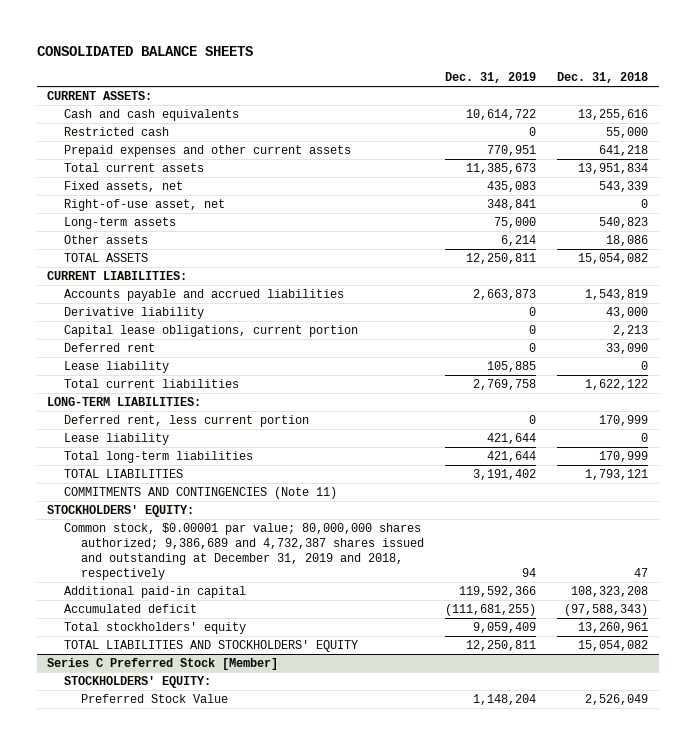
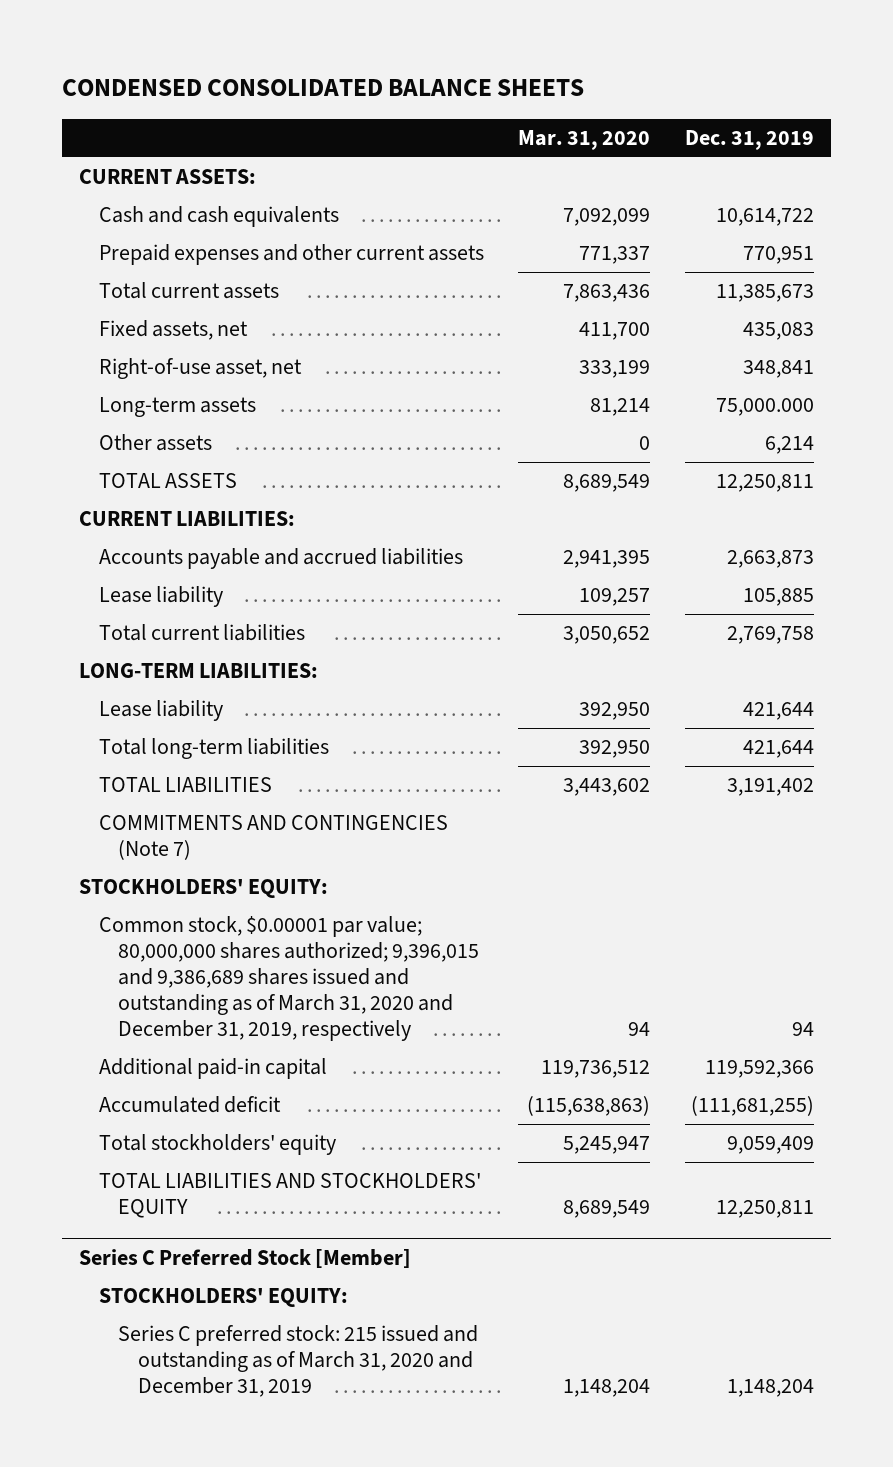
- CONSOLIDATED BALANCE SHEETS
+ CONDENSED CONSOLIDATED BALANCE SHEETS
- | Dec. 31, 2019 | Dec. 31, 2018
+ | Mar. 31, 2020 | Dec. 31, 2019
- Restricted cash | 0 | 55,000
- Long-term assets | 75,000 | 540,823
+ Long-term assets | 81,214 | 75,000.000
- Derivative liability | 0 | 43,000
- Capital lease obligations, current portion | 0 | 2,213
- Deferred rent | 0 | 33,090
- Deferred rent, less current portion | 0 | 170,999
- COMMITMENTS AND CONTINGENCIES (Note 11)
+ COMMITMENTS AND CONTINGENCIES (Note 7)
- Common stock, $0.00001 par value; 80,000,000 shares authorized; 9,386,689 and 4,732,387 shares issued and outstanding at December 31, 2019 and 2018, respectively | 94 | 47
+ Common stock, $0.00001 par value; 80,000,000 shares authorized; 9,396,015 and 9,386,689 shares issued and outstanding as of March 31, 2020 and December 31, 2019, respectively | 94 | 94
@ Series C Preferred Stock [Member]
- Preferred Stock Value | 1,148,204 | 2,526,049
+ Series C preferred stock: 215 issued and outstanding as of March 31, 2020 and December 31, 2019 | 1,148,204 | 1,148,204

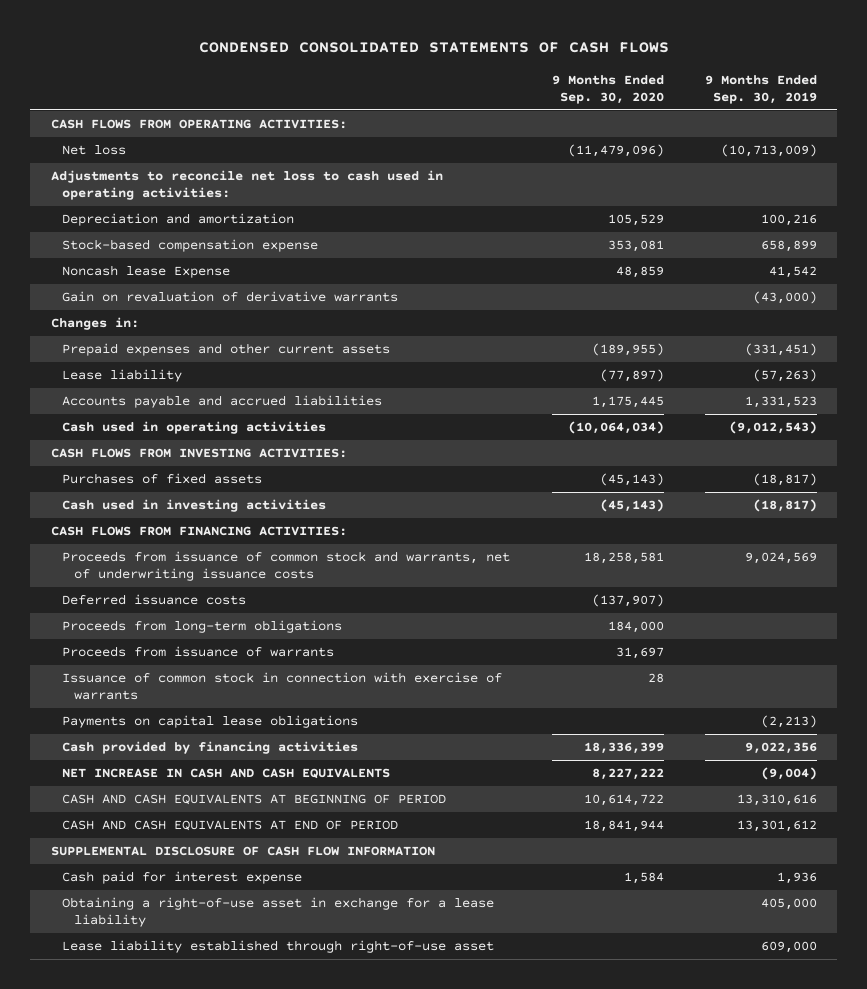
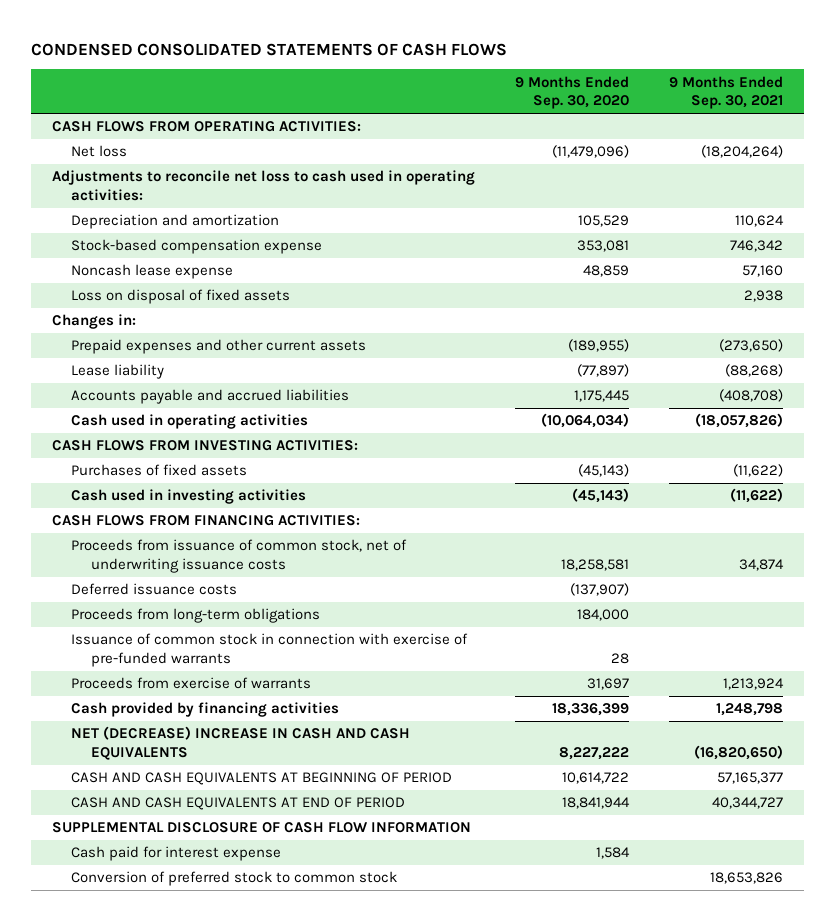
- | 9 Months Ended Sep. 30, 2020 | 9 Months Ended Sep. 30, 2019
+ | 9 Months Ended Sep. 30, 2020 | 9 Months Ended Sep. 30, 2021
- Noncash lease Expense | 48,859 | 41,542
- Gain on revaluation of derivative warrants | | (43,000)
+ Noncash lease expense | 48,859 | 57,160
+ Loss on disposal of fixed assets | | 2,938
- Proceeds from issuance of common stock and warrants, net of underwriting issuance costs | 18,258,581 | 9,024,569
+ Proceeds from issuance of common stock, net of underwriting issuance costs | 18,258,581 | 34,874
- Proceeds from issuance of warrants | 31,697 |
- Issuance of common stock in connection with exercise of warrants | 28 |
- Payments on capital lease obligations | | (2,213)
+ Issuance of common stock in connection with exercise of pre-funded warrants | 28 |
+ Proceeds from exercise of warrants | 31,697 | 1,213,924
- NET INCREASE IN CASH AND CASH EQUIVALENTS | 8,227,222 | (9,004)
+ NET (DECREASE) INCREASE IN CASH AND CASH EQUIVALENTS | 8,227,222 | (16,820,650)
- Obtaining a right-of-use asset in exchange for a lease liability | | 405,000
- Lease liability established through right-of-use asset | | 609,000
+ Conversion of preferred stock to common stock | | 18,653,826

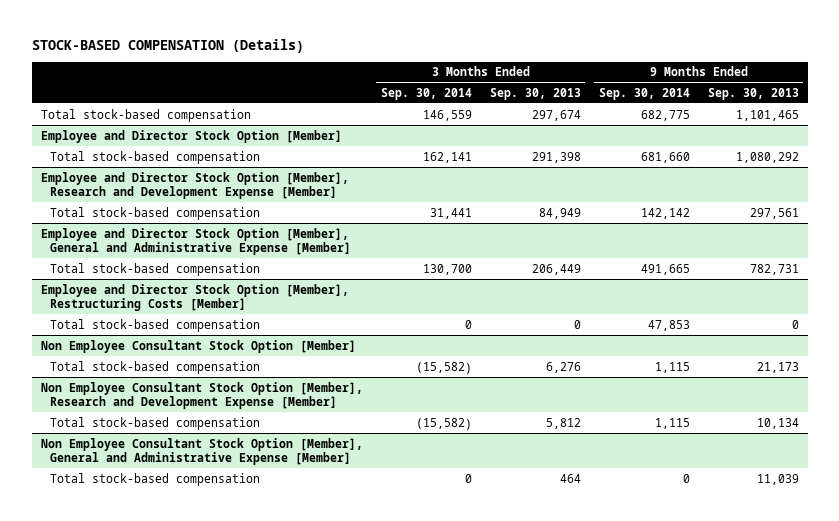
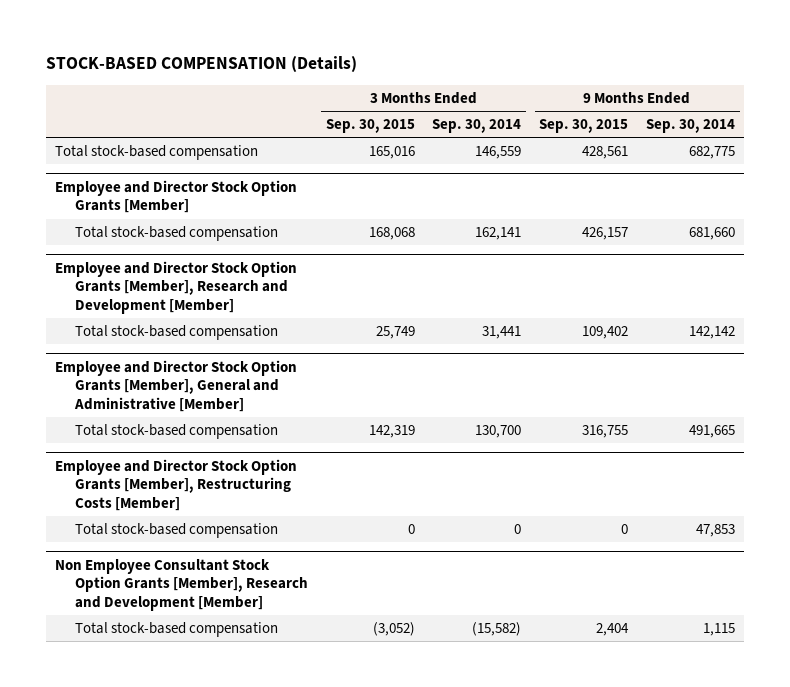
- | 3 Months Ended Sep. 30, 2014 | 3 Months Ended Sep. 30, 2013 | 9 Months Ended Sep. 30, 2014 | 9 Months Ended Sep. 30, 2013
+ | 3 Months Ended Sep. 30, 2015 | 3 Months Ended Sep. 30, 2014 | 9 Months Ended Sep. 30, 2015 | 9 Months Ended Sep. 30, 2014
- Employee and Director Stock Option [Member]
+ Employee and Director Stock Option Grants [Member]
- Employee and Director Stock Option [Member], Research and Development Expense [Member]
+ Employee and Director Stock Option Grants [Member], Research and Development [Member]
- Employee and Director Stock Option [Member], General and Administrative Expense [Member]
+ Employee and Director Stock Option Grants [Member], General and Administrative [Member]
- Employee and Director Stock Option [Member], Restructuring Costs [Member]
+ Employee and Director Stock Option Grants [Member], Restructuring Costs [Member]
- Non Employee Consultant Stock Option [Member]
- Total stock-based compensation | (15,582) | 6,276 | 1,115 | 21,173
- Non Employee Consultant Stock Option [Member], Research and Development Expense [Member]
+ Non Employee Consultant Stock Option Grants [Member], Research and Development [Member]
- Non Employee Consultant Stock Option [Member], General and Administrative Expense [Member]
- Total stock-based compensation | 0 | 464 | 0 | 11,039

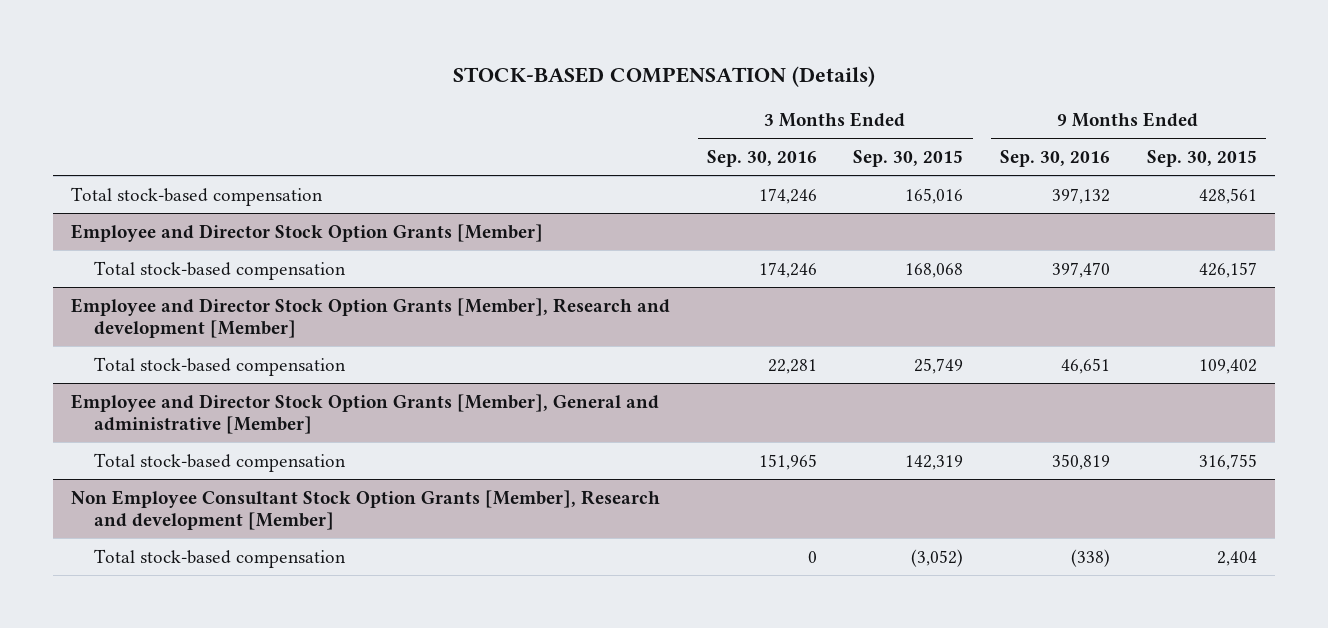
- | 3 Months Ended Sep. 30, 2015 | 3 Months Ended Sep. 30, 2014 | 9 Months Ended Sep. 30, 2015 | 9 Months Ended Sep. 30, 2014
+ | 3 Months Ended Sep. 30, 2016 | 3 Months Ended Sep. 30, 2015 | 9 Months Ended Sep. 30, 2016 | 9 Months Ended Sep. 30, 2015
- Employee and Director Stock Option Grants [Member], Research and Development [Member]
+ Employee and Director Stock Option Grants [Member], Research and development [Member]
- Employee and Director Stock Option Grants [Member], General and Administrative [Member]
+ Employee and Director Stock Option Grants [Member], General and administrative [Member]
- Employee and Director Stock Option Grants [Member], Restructuring Costs [Member]
- Total stock-based compensation | 0 | 0 | 0 | 47,853
- Non Employee Consultant Stock Option Grants [Member], Research and Development [Member]
+ Non Employee Consultant Stock Option Grants [Member], Research and development [Member]

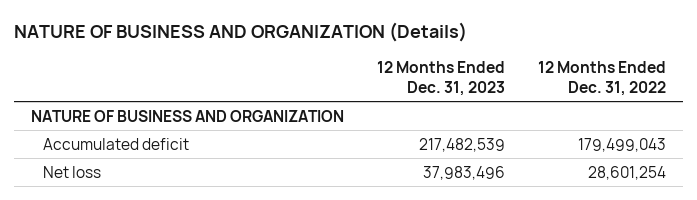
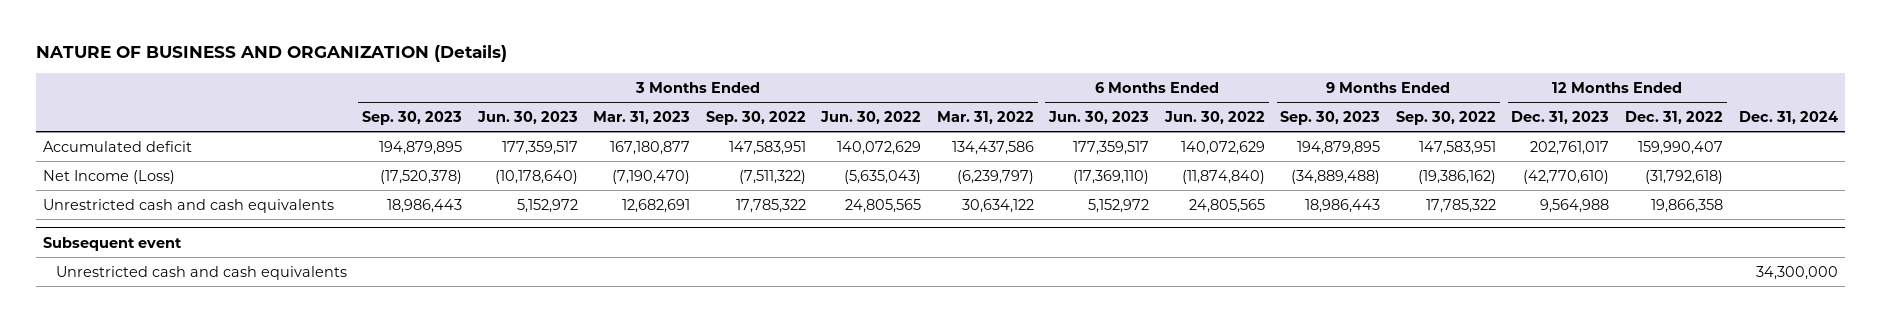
- | 12 Months Ended Dec. 31, 2023 | 12 Months Ended Dec. 31, 2022
+ | 3 Months Ended Sep. 30, 2023 | 3 Months Ended Jun. 30, 2023 | 3 Months Ended Mar. 31, 2023 | 3 Months Ended Sep. 30, 2022 | 3 Months Ended Jun. 30, 2022 | 3 Months Ended Mar. 31, 2022 | 6 Months Ended Jun. 30, 2023 | 6 Months Ended Jun. 30, 2022 | 9 Months Ended Sep. 30, 2023 | 9 Months Ended Sep. 30, 2022 | 12 Months Ended Dec. 31, 2023 | 12 Months Ended Dec. 31, 2022 | Dec. 31, 2024
- NATURE OF BUSINESS AND ORGANIZATION
- Accumulated deficit | 217,482,539 | 179,499,043
- Net loss | 37,983,496 | 28,601,254
+ Accumulated deficit | 194,879,895 | 177,359,517 | 167,180,877 | 147,583,951 | 140,072,629 | 134,437,586 | 177,359,517 | 140,072,629 | 194,879,895 | 147,583,951 | 202,761,017 | 159,990,407 |
+ Net Income (Loss) | (17,520,378) | (10,178,640) | (7,190,470) | (7,511,322) | (5,635,043) | (6,239,797) | (17,369,110) | (11,874,840) | (34,889,488) | (19,386,162) | (42,770,610) | (31,792,618) |
+ Unrestricted cash and cash equivalents | 18,986,443 | 5,152,972 | 12,682,691 | 17,785,322 | 24,805,565 | 30,634,122 | 5,152,972 | 24,805,565 | 18,986,443 | 17,785,322 | 9,564,988 | 19,866,358 |
+ Subsequent event
+ Unrestricted cash and cash equivalents | | | | | | | | | | | | | 34,300,000

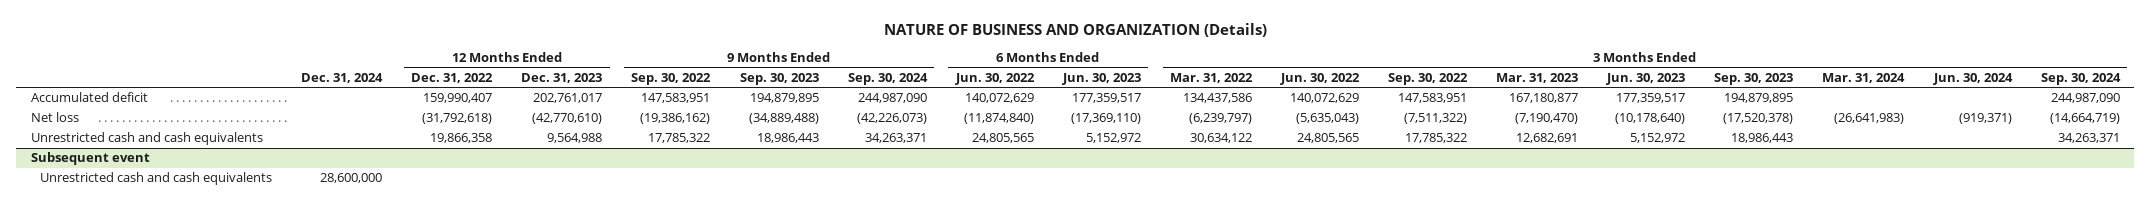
- | 3 Months Ended Sep. 30, 2023 | 3 Months Ended Jun. 30, 2023 | 3 Months Ended Mar. 31, 2023 | 3 Months Ended Sep. 30, 2022 | 3 Months Ended Jun. 30, 2022 | 3 Months Ended Mar. 31, 2022 | 6 Months Ended Jun. 30, 2023 | 6 Months Ended Jun. 30, 2022 | 9 Months Ended Sep. 30, 2023 | 9 Months Ended Sep. 30, 2022 | 12 Months Ended Dec. 31, 2023 | 12 Months Ended Dec. 31, 2022 | Dec. 31, 2024
+ | Dec. 31, 2024 | 12 Months Ended Dec. 31, 2022 | 12 Months Ended Dec. 31, 2023 | 9 Months Ended Sep. 30, 2022 | 9 Months Ended Sep. 30, 2023 | 9 Months Ended Sep. 30, 2024 | 6 Months Ended Jun. 30, 2022 | 6 Months Ended Jun. 30, 2023 | 3 Months Ended Mar. 31, 2022 | 3 Months Ended Jun. 30, 2022 | 3 Months Ended Sep. 30, 2022 | 3 Months Ended Mar. 31, 2023 | 3 Months Ended Jun. 30, 2023 | 3 Months Ended Sep. 30, 2023 | 3 Months Ended Mar. 31, 2024 | 3 Months Ended Jun. 30, 2024 | 3 Months Ended Sep. 30, 2024
- Net Income (Loss) | (17,520,378) | (10,178,640) | (7,190,470) | (7,511,322) | (5,635,043) | (6,239,797) | (17,369,110) | (11,874,840) | (34,889,488) | (19,386,162) | (42,770,610) | (31,792,618) |
+ Net loss | | (31,792,618) | (42,770,610) | (19,386,162) | (34,889,488) | (42,226,073) | (11,874,840) | (17,369,110) | (6,239,797) | (5,635,043) | (7,511,322) | (7,190,470) | (10,178,640) | (17,520,378) | (26,641,983) | (919,371) | (14,664,719)
@ Subsequent event
- Unrestricted cash and cash equivalents | | | | | | | | | | | | | 34,300,000
+ Unrestricted cash and cash equivalents | 28,600,000 | | | | | | | | | | | | | | | |

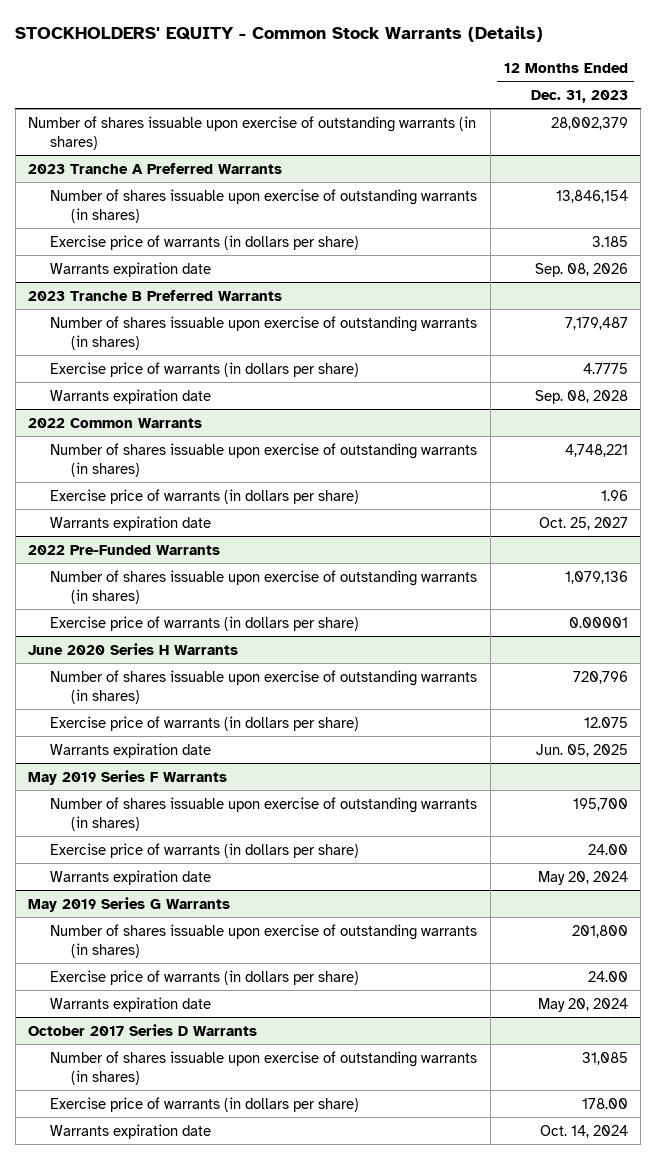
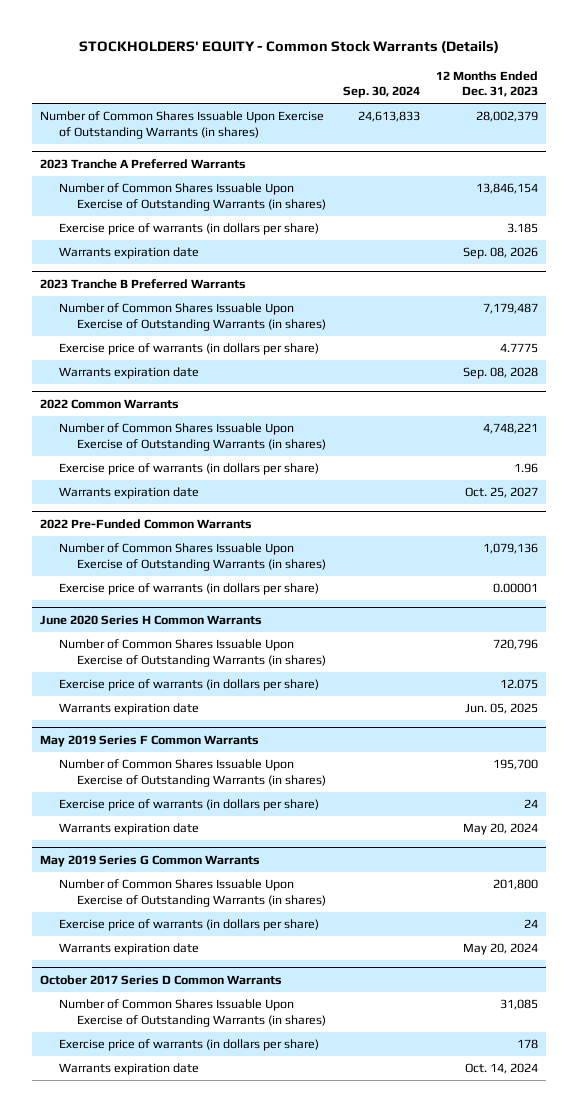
- | 12 Months Ended Dec. 31, 2023
+ | Sep. 30, 2024 | 12 Months Ended Dec. 31, 2023
- Number of shares issuable upon exercise of outstanding warrants (in shares) | 28,002,379
+ Number of Common Shares Issuable Upon Exercise of Outstanding Warrants (in shares) | 24,613,833 | 28,002,379
@ 2023 Tranche A Preferred Warrants
- Number of shares issuable upon exercise of outstanding warrants (in shares) | 13,846,154
+ Number of Common Shares Issuable Upon Exercise of Outstanding Warrants (in shares) | | 13,846,154
@ 2023 Tranche B Preferred Warrants
- Number of shares issuable upon exercise of outstanding warrants (in shares) | 7,179,487
+ Number of Common Shares Issuable Upon Exercise of Outstanding Warrants (in shares) | | 7,179,487
@ 2022 Common Warrants
- Number of shares issuable upon exercise of outstanding warrants (in shares) | 4,748,221
+ Number of Common Shares Issuable Upon Exercise of Outstanding Warrants (in shares) | | 4,748,221
- 2022 Pre-Funded Warrants
- Number of shares issuable upon exercise of outstanding warrants (in shares) | 1,079,136
+ 2022 Pre-Funded Common Warrants
+ Number of Common Shares Issuable Upon Exercise of Outstanding Warrants (in shares) | | 1,079,136
- June 2020 Series H Warrants
- Number of shares issuable upon exercise of outstanding warrants (in shares) | 720,796
+ June 2020 Series H Common Warrants
+ Number of Common Shares Issuable Upon Exercise of Outstanding Warrants (in shares) | | 720,796
- May 2019 Series F Warrants
- Number of shares issuable upon exercise of outstanding warrants (in shares) | 195,700
- Exercise price of warrants (in dollars per share) | 24.00
+ May 2019 Series F Common Warrants
+ Number of Common Shares Issuable Upon Exercise of Outstanding Warrants (in shares) | | 195,700
+ Exercise price of warrants (in dollars per share) | | 24
- May 2019 Series G Warrants
- Number of shares issuable upon exercise of outstanding warrants (in shares) | 201,800
- Exercise price of warrants (in dollars per share) | 24.00
+ May 2019 Series G Common Warrants
+ Number of Common Shares Issuable Upon Exercise of Outstanding Warrants (in shares) | | 201,800
+ Exercise price of warrants (in dollars per share) | | 24
- October 2017 Series D Warrants
- Number of shares issuable upon exercise of outstanding warrants (in shares) | 31,085
- Exercise price of warrants (in dollars per share) | 178.00
+ October 2017 Series D Common Warrants
+ Number of Common Shares Issuable Upon Exercise of Outstanding Warrants (in shares) | | 31,085
+ Exercise price of warrants (in dollars per share) | | 178

